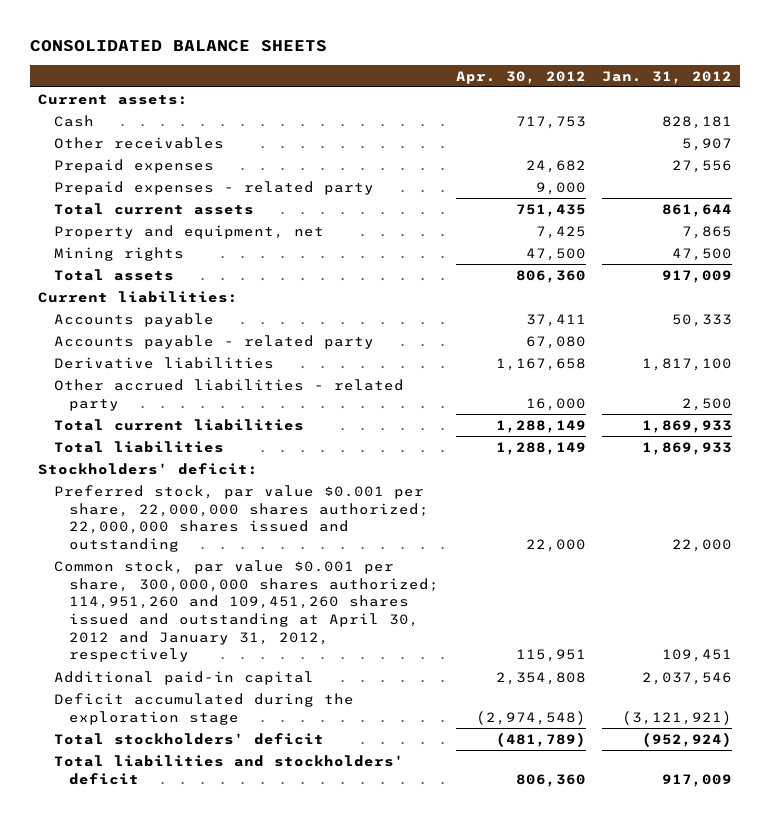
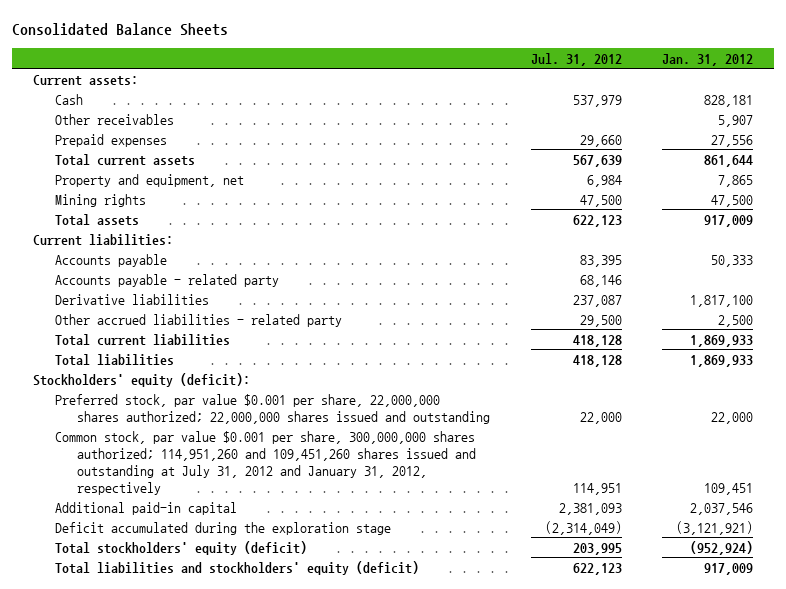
- CONSOLIDATED BALANCE SHEETS
+ Consolidated Balance Sheets
- | Apr. 30, 2012 | Jan. 31, 2012
+ | Jul. 31, 2012 | Jan. 31, 2012
- Prepaid expenses - related party | 9,000 |
- Stockholders' deficit:
+ Stockholders' equity (deficit):
- Common stock, par value $0.001 per share, 300,000,000 shares authorized; 114,951,260 and 109,451,260 shares issued and outstanding at April 30, 2012 and January 31, 2012, respectively | 115,951 | 109,451
+ Common stock, par value $0.001 per share, 300,000,000 shares authorized; 114,951,260 and 109,451,260 shares issued and outstanding at July 31, 2012 and January 31, 2012, respectively | 114,951 | 109,451
- Total stockholders' deficit | (481,789) | (952,924)
- Total liabilities and stockholders' deficit | 806,360 | 917,009
+ Total stockholders' equity (deficit) | 203,995 | (952,924)
+ Total liabilities and stockholders' equity (deficit) | 622,123 | 917,009

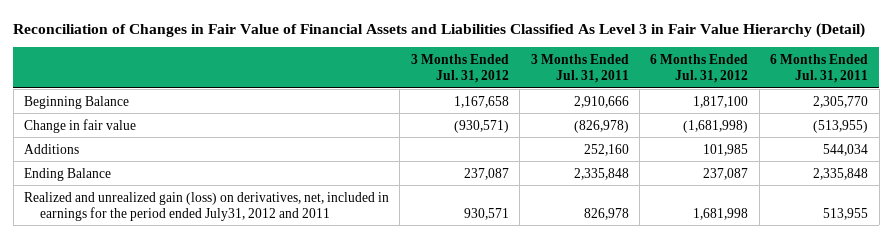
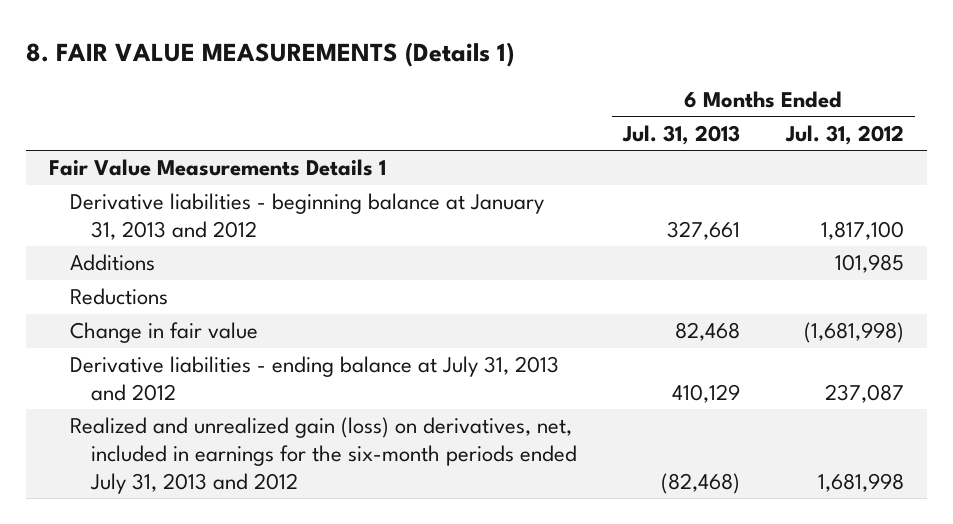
- Reconciliation of Changes in Fair Value of Financial Assets and Liabilities Classified As Level 3 in Fair Value Hierarchy (Detail)
+ 8. FAIR VALUE MEASUREMENTS (Details 1)
- | 3 Months Ended Jul. 31, 2012 | 3 Months Ended Jul. 31, 2011 | 6 Months Ended Jul. 31, 2012 | 6 Months Ended Jul. 31, 2011
+ | 6 Months Ended Jul. 31, 2013 | 6 Months Ended Jul. 31, 2012
- Beginning Balance | 1,167,658 | 2,910,666 | 1,817,100 | 2,305,770
+ Fair Value Measurements Details 1
+ Derivative liabilities - beginning balance at January 31, 2013 and 2012 | 327,661 | 1,817,100
- Ending Balance | 237,087 | 2,335,848 | 237,087 | 2,335,848
- Realized and unrealized gain (loss) on derivatives, net, included in earnings for the period ended July31, 2012 and 2011 | 930,571 | 826,978 | 1,681,998 | 513,955
+ Reductions
moved down: Change in fair value | 82,468 | (1,681,998)
+ Derivative liabilities - ending balance at July 31, 2013 and 2012 | 410,129 | 237,087
+ Realized and unrealized gain (loss) on derivatives, net, included in earnings for the six-month periods ended July 31, 2013 and 2012 | (82,468) | 1,681,998

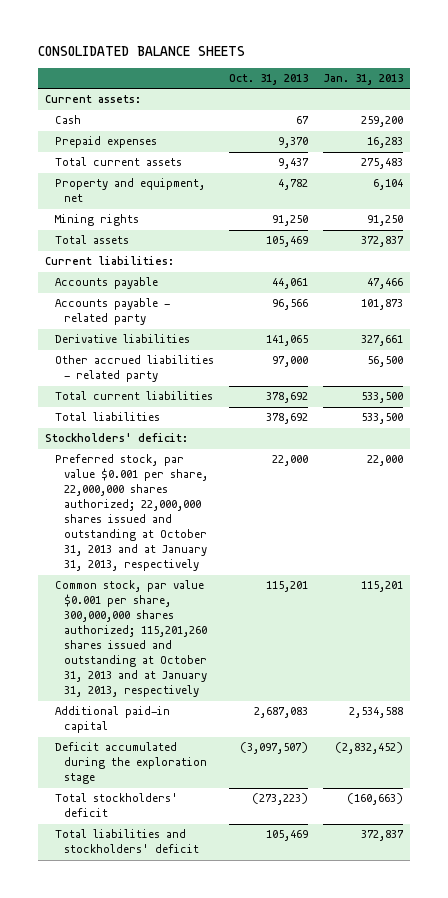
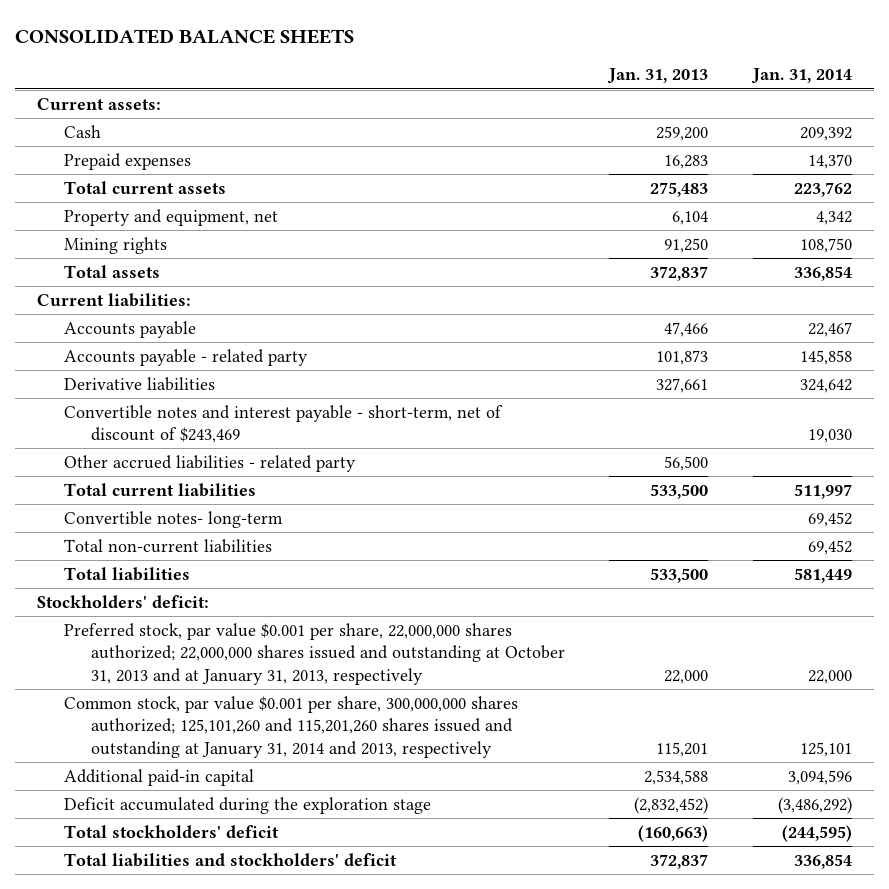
- | Oct. 31, 2013 | Jan. 31, 2013
+ | Jan. 31, 2013 | Jan. 31, 2014
+ Convertible notes and interest payable - short-term, net of discount of $243,469 | | 19,030
+ Convertible notes- long-term | | 69,452
+ Total non-current liabilities | | 69,452
- Common stock, par value $0.001 per share, 300,000,000 shares authorized; 115,201,260 shares issued and outstanding at October 31, 2013 and at January 31, 2013, respectively | 115,201 | 115,201
+ Common stock, par value $0.001 per share, 300,000,000 shares authorized; 125,101,260 and 115,201,260 shares issued and outstanding at January 31, 2014 and 2013, respectively | 115,201 | 125,101

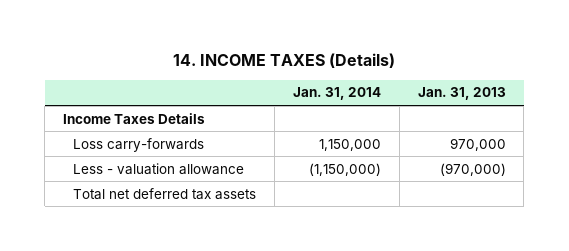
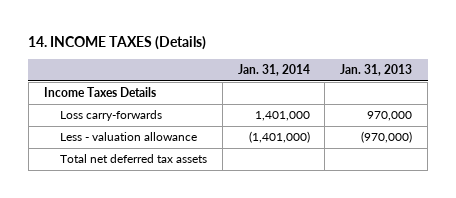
- Loss carry-forwards | 1,150,000 | 970,000
- Less - valuation allowance | (1,150,000) | (970,000)
+ Loss carry-forwards | 1,401,000 | 970,000
+ Less - valuation allowance | (1,401,000) | (970,000)

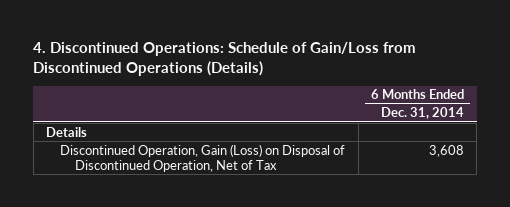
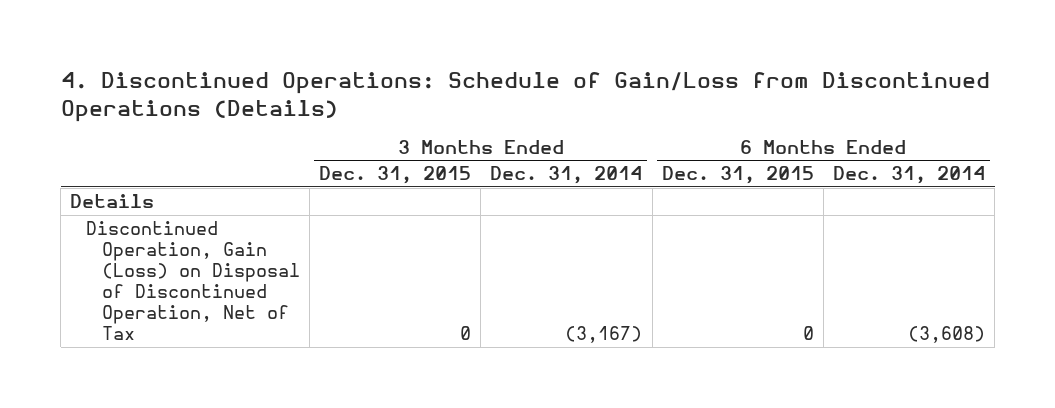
- | 6 Months Ended Dec. 31, 2014
+ | 3 Months Ended Dec. 31, 2015 | 3 Months Ended Dec. 31, 2014 | 6 Months Ended Dec. 31, 2015 | 6 Months Ended Dec. 31, 2014
- Discontinued Operation, Gain (Loss) on Disposal of Discontinued Operation, Net of Tax | 3,608
+ Discontinued Operation, Gain (Loss) on Disposal of Discontinued Operation, Net of Tax | 0 | (3,167) | 0 | (3,608)

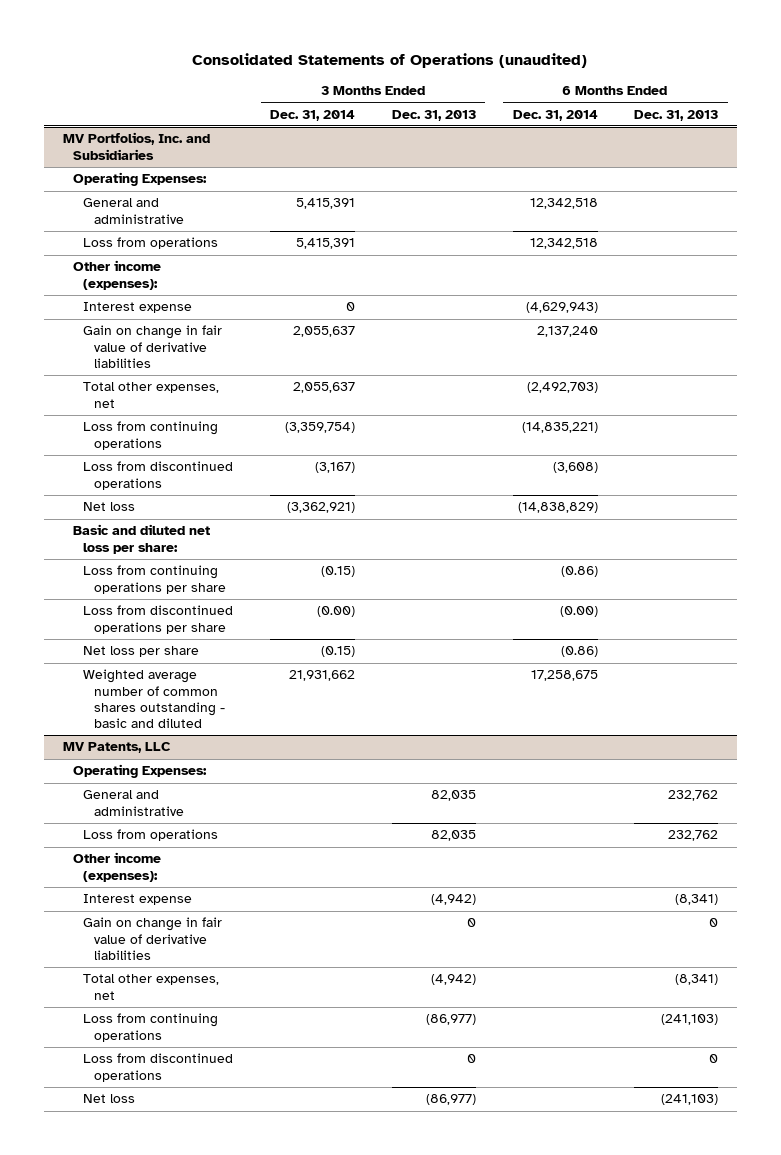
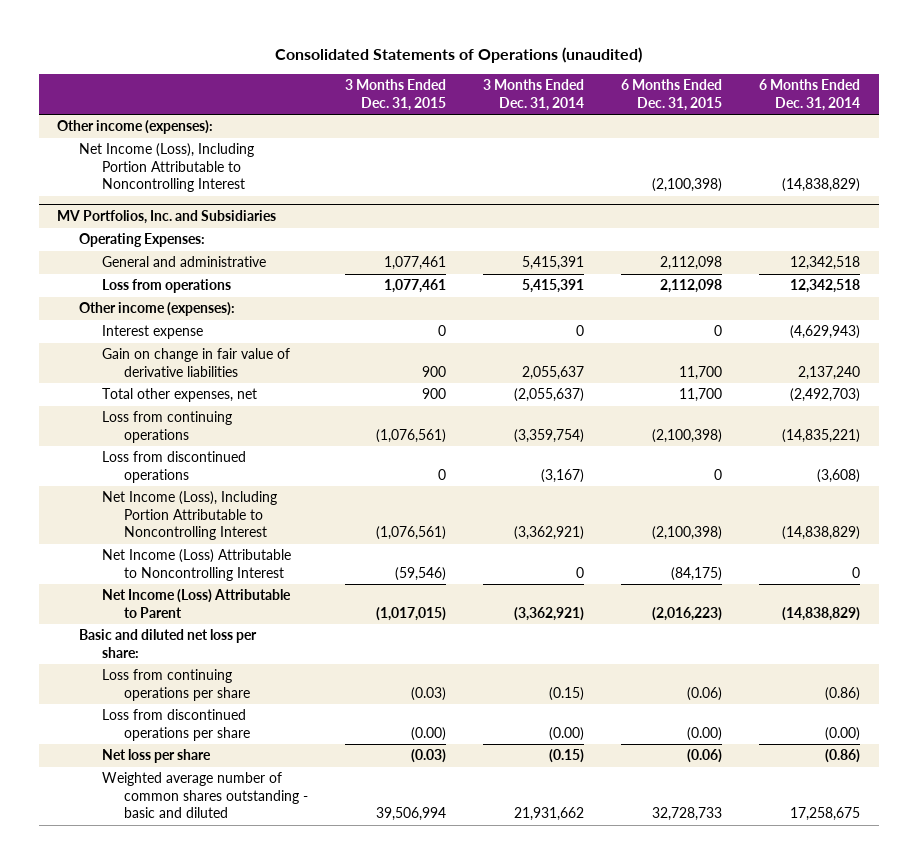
- | 3 Months Ended Dec. 31, 2014 | 3 Months Ended Dec. 31, 2013 | 6 Months Ended Dec. 31, 2014 | 6 Months Ended Dec. 31, 2013
+ | 3 Months Ended Dec. 31, 2015 | 3 Months Ended Dec. 31, 2014 | 6 Months Ended Dec. 31, 2015 | 6 Months Ended Dec. 31, 2014
+ Other income (expenses):
+ Net Income (Loss), Including Portion Attributable to Noncontrolling Interest | | | (2,100,398) | (14,838,829)
@ MV Portfolios, Inc. and Subsidiaries
- Total other expenses, net | 2,055,637 | | (2,492,703) |
+ Total other expenses, net | 900 | (2,055,637) | 11,700 | (2,492,703)
- Net loss | (3,362,921) | | (14,838,829) |
+ Net Income (Loss), Including Portion Attributable to Noncontrolling Interest | (1,076,561) | (3,362,921) | (2,100,398) | (14,838,829)
+ Net Income (Loss) Attributable to Noncontrolling Interest | (59,546) | 0 | (84,175) | 0
+ Net Income (Loss) Attributable to Parent | (1,017,015) | (3,362,921) | (2,016,223) | (14,838,829)
- MV Patents, LLC
- Operating Expenses:
- General and administrative | | 82,035 | | 232,762
- Loss from operations | | 82,035 | | 232,762
- Other income (expenses):
- Interest expense | | (4,942) | | (8,341)
- Gain on change in fair value of derivative liabilities | | 0 | | 0
- Total other expenses, net | | (4,942) | | (8,341)
- Loss from continuing operations | | (86,977) | | (241,103)
- Loss from discontinued operations | | 0 | | 0
- Net loss | | (86,977) | | (241,103)

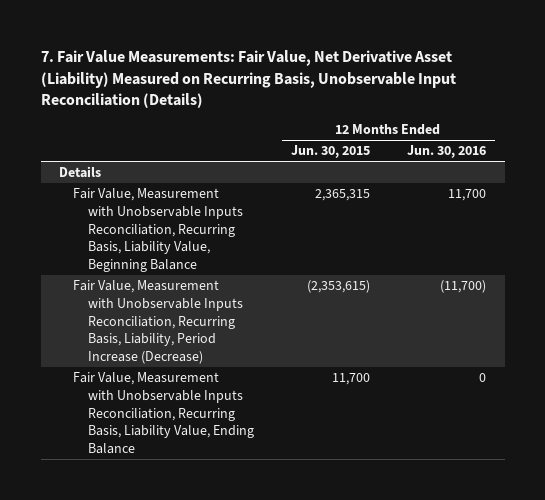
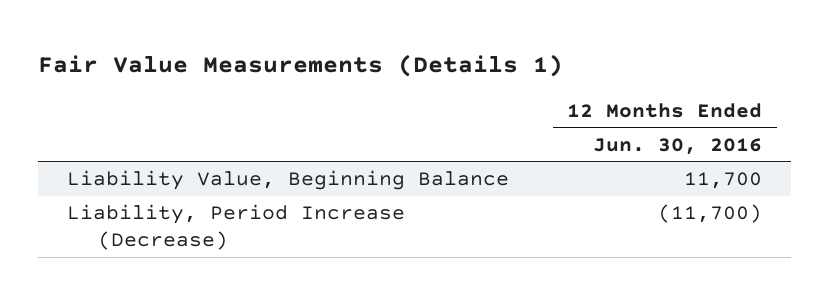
- 7. Fair Value Measurements: Fair Value, Net Derivative Asset (Liability) Measured on Recurring Basis, Unobservable Input Reconciliation (Details)
+ Fair Value Measurements (Details 1)
- | 12 Months Ended Jun. 30, 2015 | 12 Months Ended Jun. 30, 2016
+ | 12 Months Ended Jun. 30, 2016
- Details
- Fair Value, Measurement with Unobservable Inputs Reconciliation, Recurring Basis, Liability Value, Beginning Balance | 2,365,315 | 11,700
- Fair Value, Measurement with Unobservable Inputs Reconciliation, Recurring Basis, Liability, Period Increase (Decrease) | (2,353,615) | (11,700)
- Fair Value, Measurement with Unobservable Inputs Reconciliation, Recurring Basis, Liability Value, Ending Balance | 11,700 | 0
+ Liability Value, Beginning Balance | 11,700
+ Liability, Period Increase (Decrease) | (11,700)

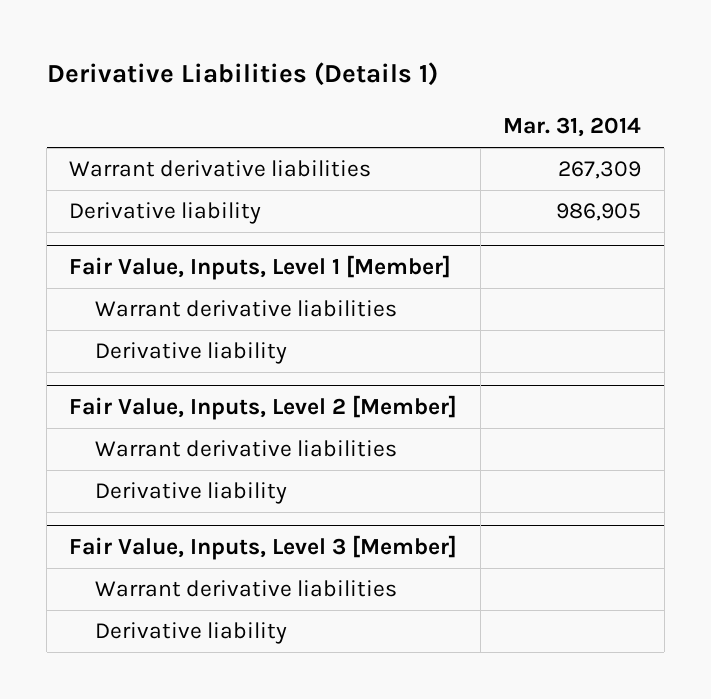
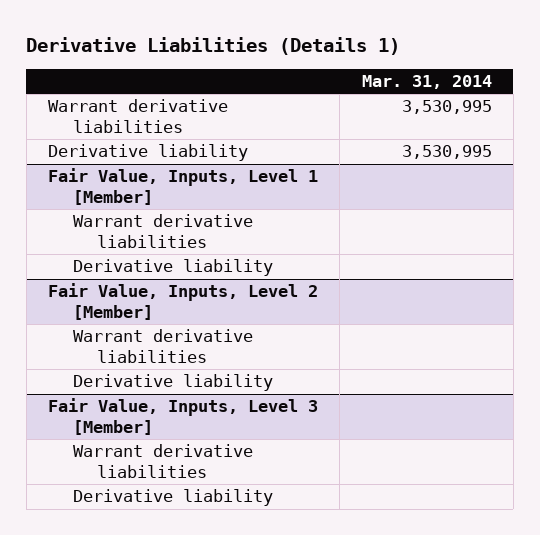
- Warrant derivative liabilities | 267,309
- Derivative liability | 986,905
+ Warrant derivative liabilities | 3,530,995
+ Derivative liability | 3,530,995

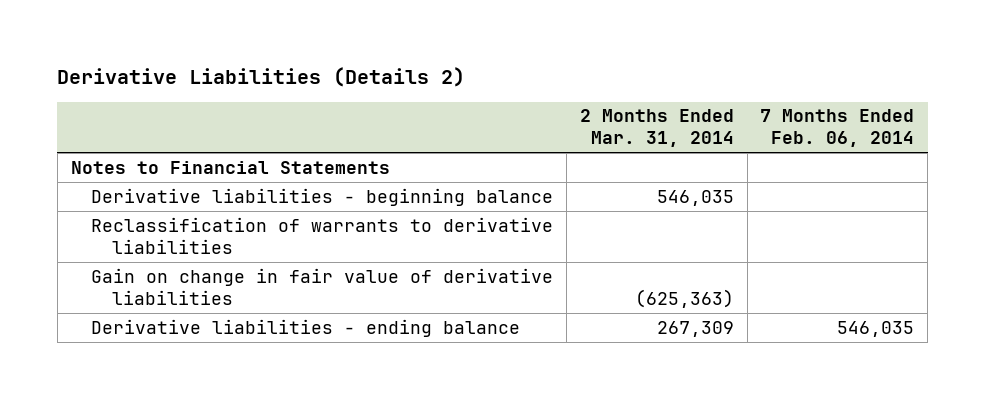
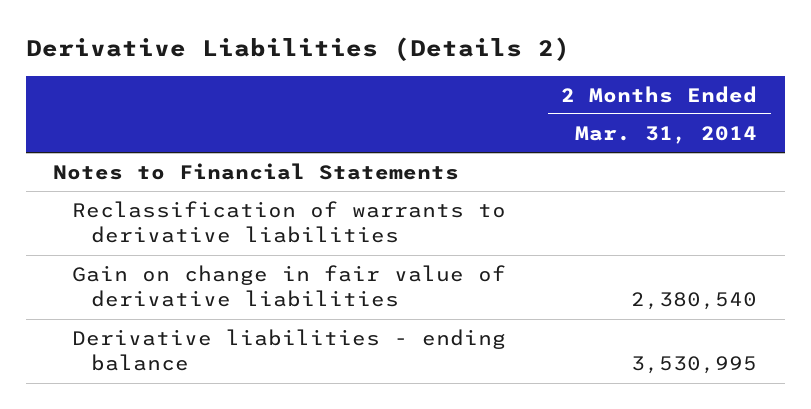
- | 2 Months Ended Mar. 31, 2014 | 7 Months Ended Feb. 06, 2014
+ | 2 Months Ended Mar. 31, 2014
- Derivative liabilities - beginning balance | 546,035 |
- Gain on change in fair value of derivative liabilities | (625,363) |
- Derivative liabilities - ending balance | 267,309 | 546,035
+ Gain on change in fair value of derivative liabilities | 2,380,540
+ Derivative liabilities - ending balance | 3,530,995

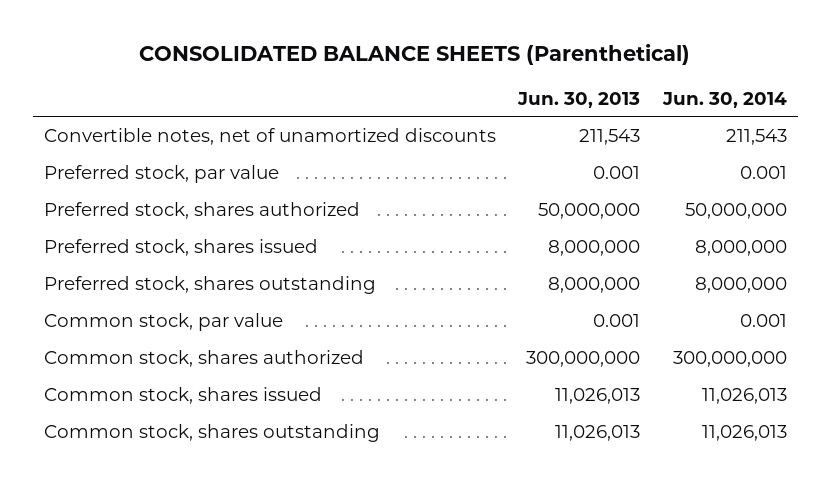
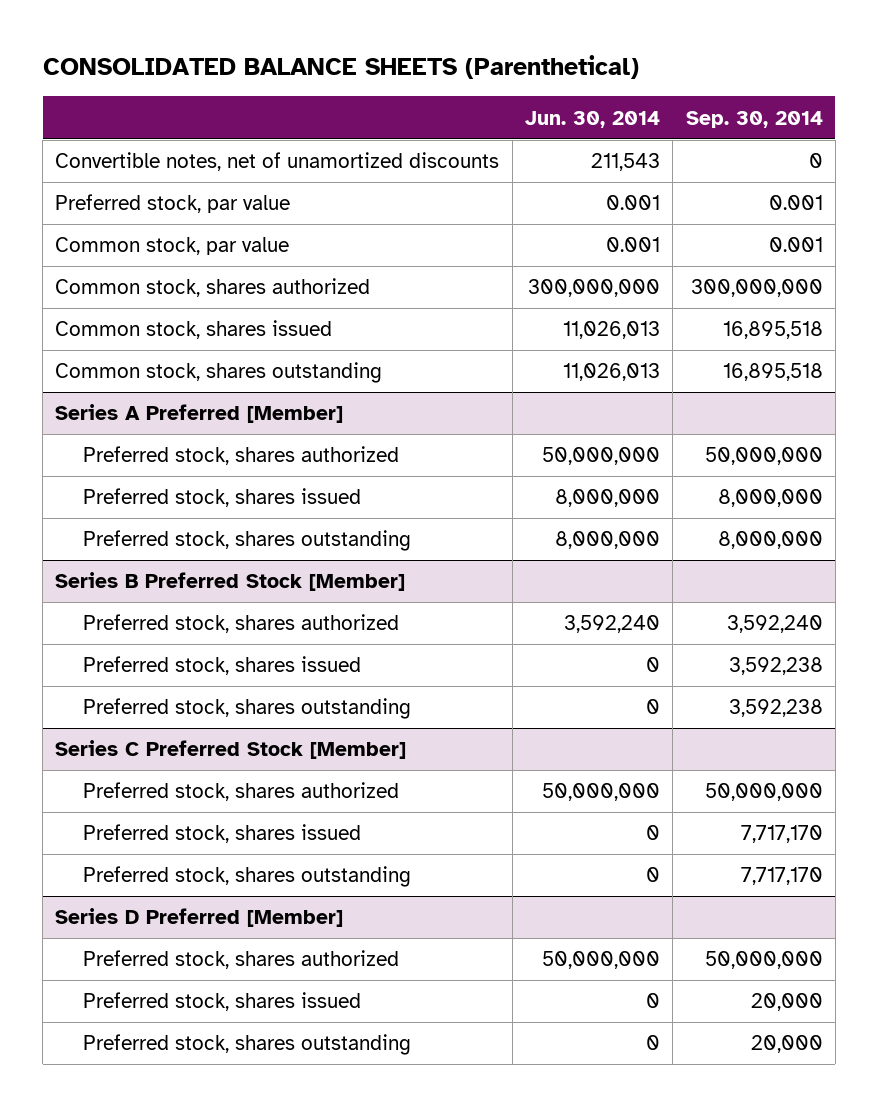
- | Jun. 30, 2013 | Jun. 30, 2014
+ | Jun. 30, 2014 | Sep. 30, 2014
- Preferred stock, shares authorized | 50,000,000 | 50,000,000
- Preferred stock, shares issued | 8,000,000 | 8,000,000
- Preferred stock, shares outstanding | 8,000,000 | 8,000,000
+ Series A Preferred [Member]
+ Preferred stock, shares authorized | 50,000,000 | 50,000,000
+ Preferred stock, shares issued | 8,000,000 | 8,000,000
+ Preferred stock, shares outstanding | 8,000,000 | 8,000,000
+ Series B Preferred Stock [Member]
+ Preferred stock, shares authorized | 3,592,240 | 3,592,240
+ Preferred stock, shares issued | 0 | 3,592,238
+ Preferred stock, shares outstanding | 0 | 3,592,238
+ Series C Preferred Stock [Member]
+ Preferred stock, shares authorized | 50,000,000 | 50,000,000
+ Preferred stock, shares issued | 0 | 7,717,170
+ Preferred stock, shares outstanding | 0 | 7,717,170
+ Series D Preferred [Member]
+ Preferred stock, shares authorized | 50,000,000 | 50,000,000
+ Preferred stock, shares issued | 0 | 20,000
+ Preferred stock, shares outstanding | 0 | 20,000

